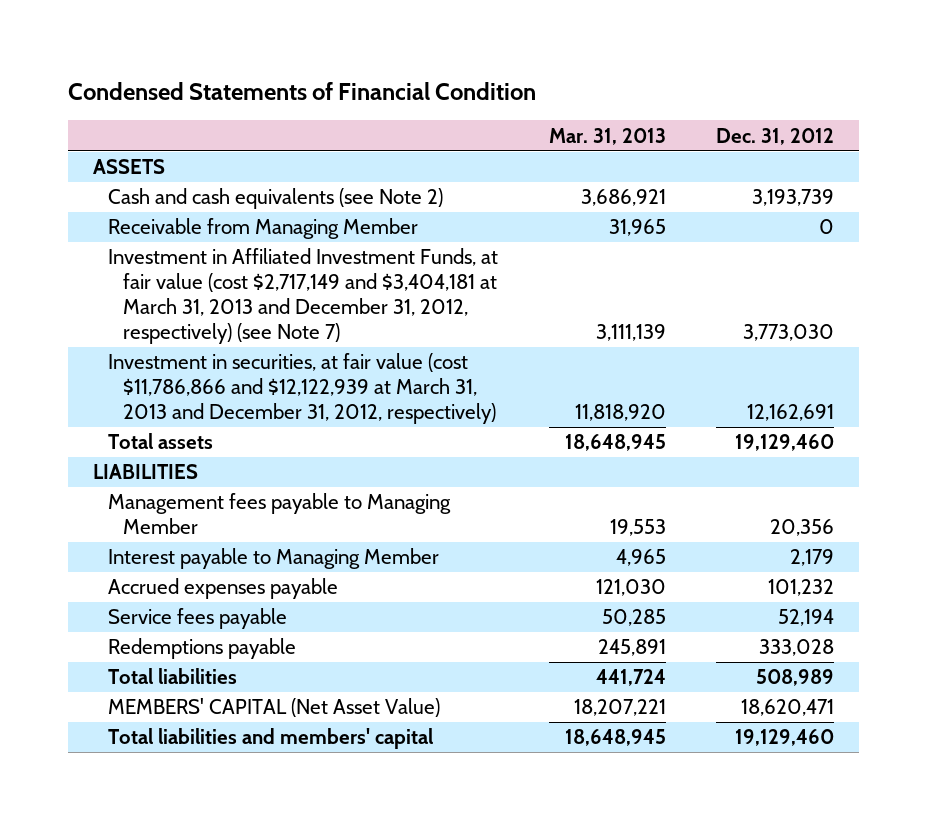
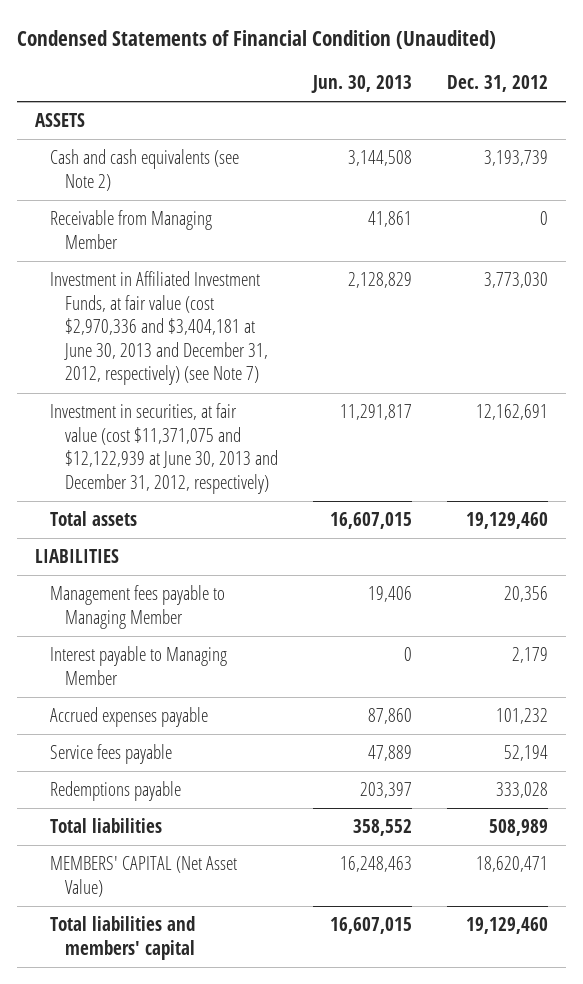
- Condensed Statements of Financial Condition
+ Condensed Statements of Financial Condition (Unaudited)
- | Mar. 31, 2013 | Dec. 31, 2012
+ | Jun. 30, 2013 | Dec. 31, 2012
- Investment in Affiliated Investment Funds, at fair value (cost $2,717,149 and $3,404,181 at March 31, 2013 and December 31, 2012, respectively) (see Note 7) | 3,111,139 | 3,773,030
- Investment in securities, at fair value (cost $11,786,866 and $12,122,939 at March 31, 2013 and December 31, 2012, respectively) | 11,818,920 | 12,162,691
+ Investment in Affiliated Investment Funds, at fair value (cost $2,970,336 and $3,404,181 at June 30, 2013 and December 31, 2012, respectively) (see Note 7) | 2,128,829 | 3,773,030
+ Investment in securities, at fair value (cost $11,371,075 and $12,122,939 at June 30, 2013 and December 31, 2012, respectively) | 11,291,817 | 12,162,691

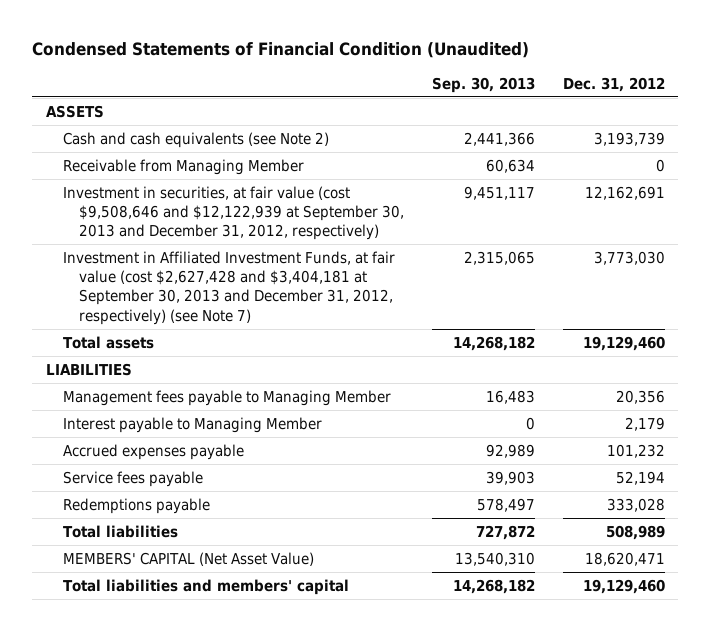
- | Jun. 30, 2013 | Dec. 31, 2012
+ | Sep. 30, 2013 | Dec. 31, 2012
- Investment in Affiliated Investment Funds, at fair value (cost $2,970,336 and $3,404,181 at June 30, 2013 and December 31, 2012, respectively) (see Note 7) | 2,128,829 | 3,773,030
- Investment in securities, at fair value (cost $11,371,075 and $12,122,939 at June 30, 2013 and December 31, 2012, respectively) | 11,291,817 | 12,162,691
+ Investment in securities, at fair value (cost $9,508,646 and $12,122,939 at September 30, 2013 and December 31, 2012, respectively) | 9,451,117 | 12,162,691
+ Investment in Affiliated Investment Funds, at fair value (cost $2,627,428 and $3,404,181 at September 30, 2013 and December 31, 2012, respectively) (see Note 7) | 2,315,065 | 3,773,030

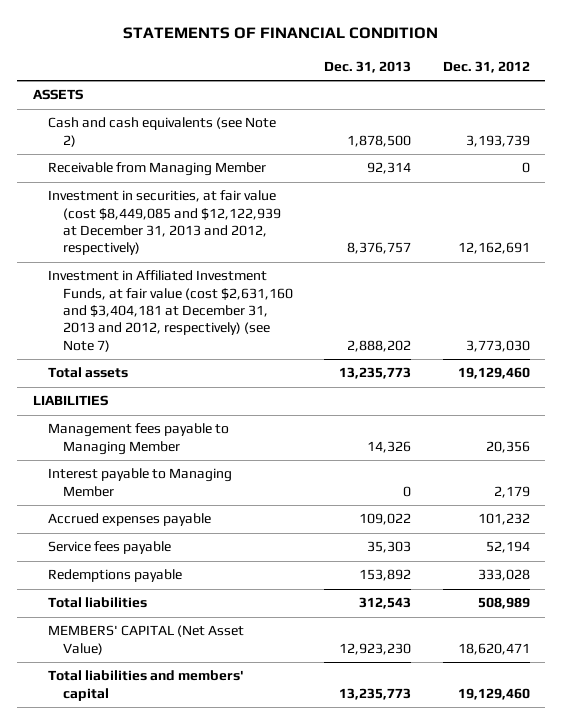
- Condensed Statements of Financial Condition (Unaudited)
+ STATEMENTS OF FINANCIAL CONDITION
- | Sep. 30, 2013 | Dec. 31, 2012
+ | Dec. 31, 2013 | Dec. 31, 2012
- Investment in securities, at fair value (cost $9,508,646 and $12,122,939 at September 30, 2013 and December 31, 2012, respectively) | 9,451,117 | 12,162,691
- Investment in Affiliated Investment Funds, at fair value (cost $2,627,428 and $3,404,181 at September 30, 2013 and December 31, 2012, respectively) (see Note 7) | 2,315,065 | 3,773,030
+ Investment in securities, at fair value (cost $8,449,085 and $12,122,939 at December 31, 2013 and 2012, respectively) | 8,376,757 | 12,162,691
+ Investment in Affiliated Investment Funds, at fair value (cost $2,631,160 and $3,404,181 at December 31, 2013 and 2012, respectively) (see Note 7) | 2,888,202 | 3,773,030

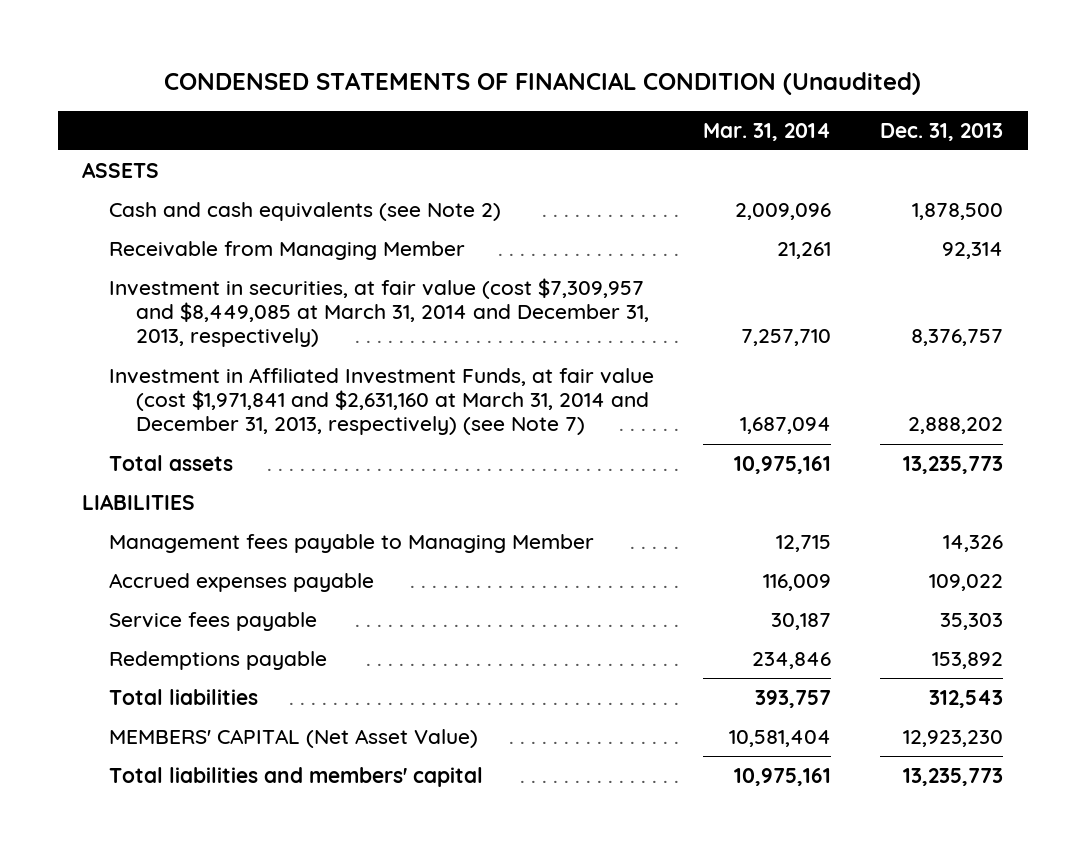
- STATEMENTS OF FINANCIAL CONDITION
+ CONDENSED STATEMENTS OF FINANCIAL CONDITION (Unaudited)
- | Dec. 31, 2013 | Dec. 31, 2012
+ | Mar. 31, 2014 | Dec. 31, 2013
- Investment in securities, at fair value (cost $8,449,085 and $12,122,939 at December 31, 2013 and 2012, respectively) | 8,376,757 | 12,162,691
- Investment in Affiliated Investment Funds, at fair value (cost $2,631,160 and $3,404,181 at December 31, 2013 and 2012, respectively) (see Note 7) | 2,888,202 | 3,773,030
+ Investment in securities, at fair value (cost $7,309,957 and $8,449,085 at March 31, 2014 and December 31, 2013, respectively) | 7,257,710 | 8,376,757
+ Investment in Affiliated Investment Funds, at fair value (cost $1,971,841 and $2,631,160 at March 31, 2014 and December 31, 2013, respectively) (see Note 7) | 1,687,094 | 2,888,202
- Interest payable to Managing Member | 0 | 2,179

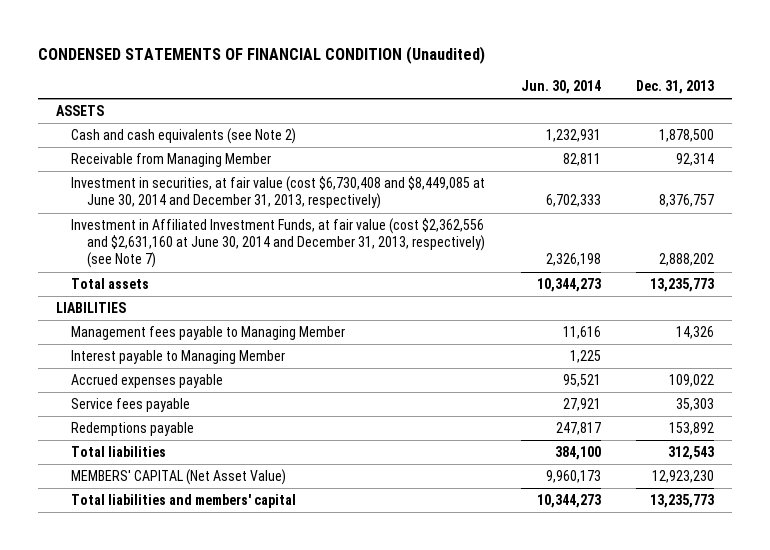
- | Mar. 31, 2014 | Dec. 31, 2013
+ | Jun. 30, 2014 | Dec. 31, 2013
- Investment in securities, at fair value (cost $7,309,957 and $8,449,085 at March 31, 2014 and December 31, 2013, respectively) | 7,257,710 | 8,376,757
- Investment in Affiliated Investment Funds, at fair value (cost $1,971,841 and $2,631,160 at March 31, 2014 and December 31, 2013, respectively) (see Note 7) | 1,687,094 | 2,888,202
+ Investment in securities, at fair value (cost $6,730,408 and $8,449,085 at June 30, 2014 and December 31, 2013, respectively) | 6,702,333 | 8,376,757
+ Investment in Affiliated Investment Funds, at fair value (cost $2,362,556 and $2,631,160 at June 30, 2014 and December 31, 2013, respectively) (see Note 7) | 2,326,198 | 2,888,202
+ Interest payable to Managing Member | 1,225 |

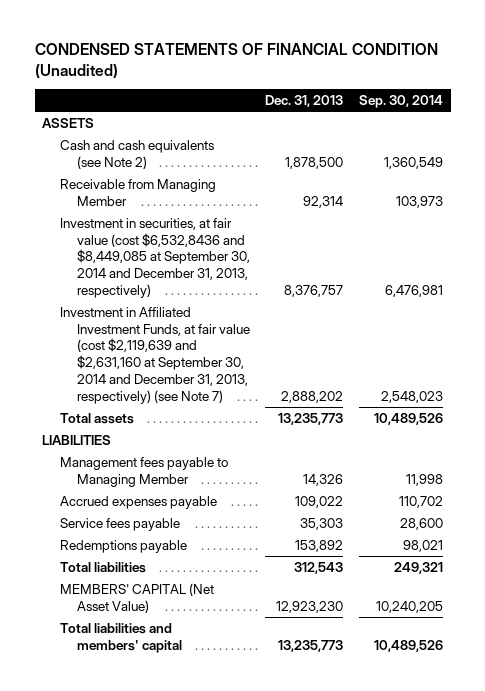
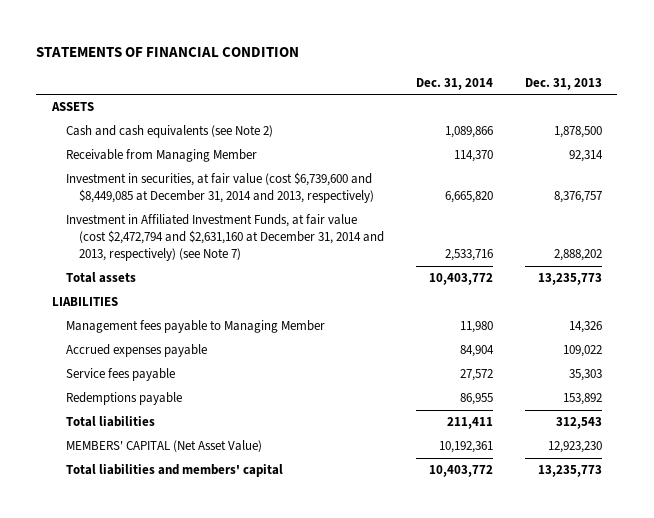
- CONDENSED STATEMENTS OF FINANCIAL CONDITION (Unaudited)
+ STATEMENTS OF FINANCIAL CONDITION
- | Dec. 31, 2013 | Sep. 30, 2014
+ | Dec. 31, 2014 | Dec. 31, 2013
- Investment in securities, at fair value (cost $6,532,8436 and $8,449,085 at September 30, 2014 and December 31, 2013, respectively) | 8,376,757 | 6,476,981
- Investment in Affiliated Investment Funds, at fair value (cost $2,119,639 and $2,631,160 at September 30, 2014 and December 31, 2013, respectively) (see Note 7) | 2,888,202 | 2,548,023
+ Investment in securities, at fair value (cost $6,739,600 and $8,449,085 at December 31, 2014 and 2013, respectively) | 6,665,820 | 8,376,757
+ Investment in Affiliated Investment Funds, at fair value (cost $2,472,794 and $2,631,160 at December 31, 2014 and 2013, respectively) (see Note 7) | 2,533,716 | 2,888,202

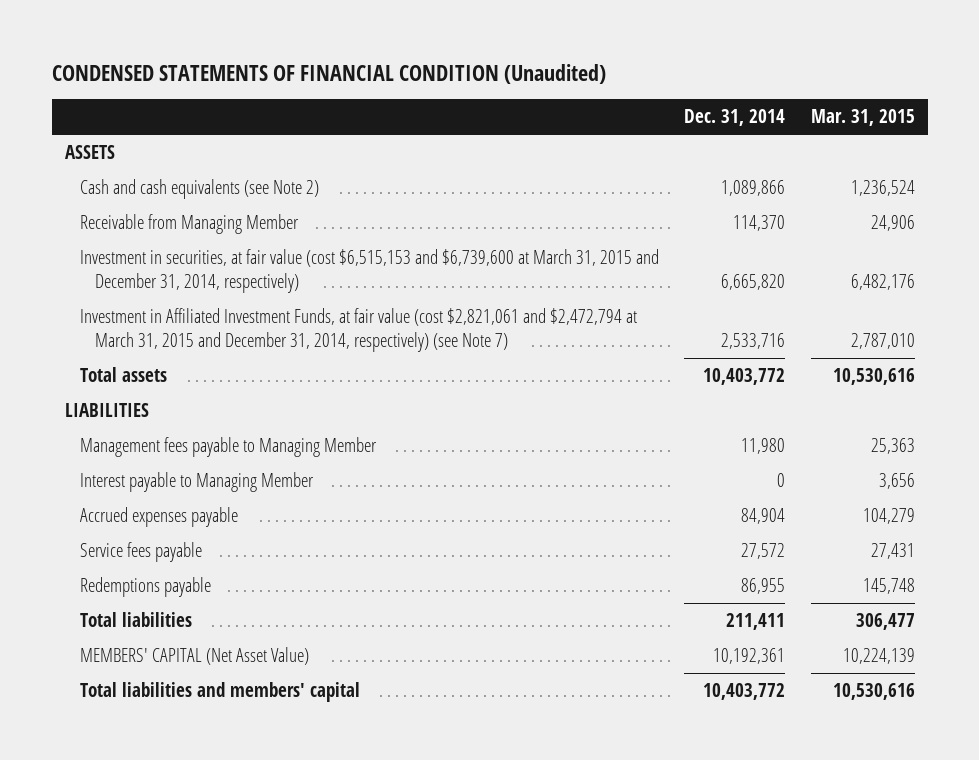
- STATEMENTS OF FINANCIAL CONDITION
+ CONDENSED STATEMENTS OF FINANCIAL CONDITION (Unaudited)
- | Dec. 31, 2014 | Dec. 31, 2013
+ | Dec. 31, 2014 | Mar. 31, 2015
- Investment in securities, at fair value (cost $6,739,600 and $8,449,085 at December 31, 2014 and 2013, respectively) | 6,665,820 | 8,376,757
- Investment in Affiliated Investment Funds, at fair value (cost $2,472,794 and $2,631,160 at December 31, 2014 and 2013, respectively) (see Note 7) | 2,533,716 | 2,888,202
+ Investment in securities, at fair value (cost $6,515,153 and $6,739,600 at March 31, 2015 and December 31, 2014, respectively) | 6,665,820 | 6,482,176
+ Investment in Affiliated Investment Funds, at fair value (cost $2,821,061 and $2,472,794 at March 31, 2015 and December 31, 2014, respectively) (see Note 7) | 2,533,716 | 2,787,010
+ Interest payable to Managing Member | 0 | 3,656

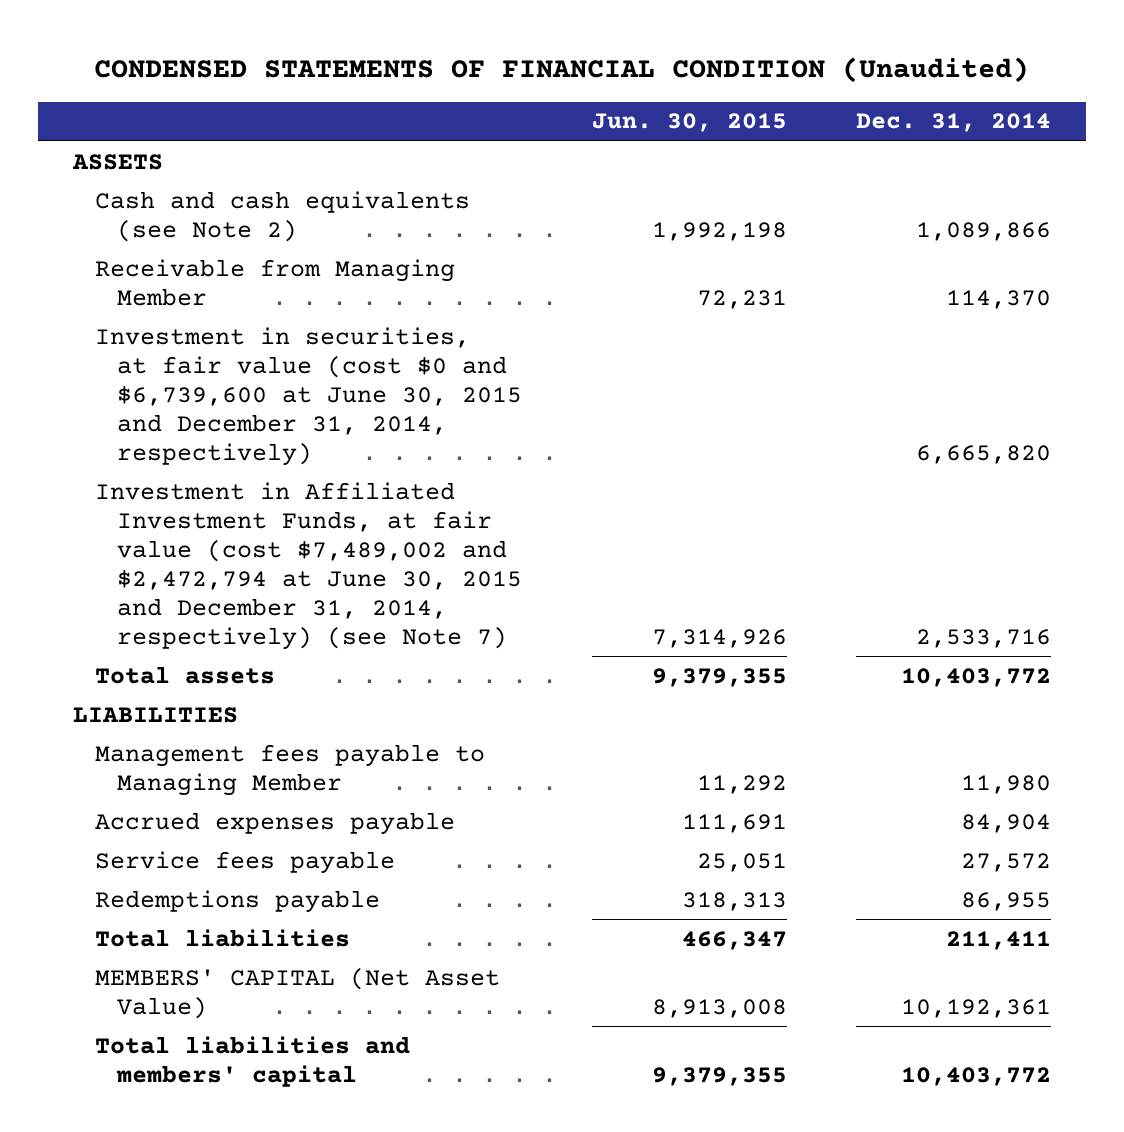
- | Dec. 31, 2014 | Mar. 31, 2015
+ | Jun. 30, 2015 | Dec. 31, 2014
- Investment in securities, at fair value (cost $6,515,153 and $6,739,600 at March 31, 2015 and December 31, 2014, respectively) | 6,665,820 | 6,482,176
- Investment in Affiliated Investment Funds, at fair value (cost $2,821,061 and $2,472,794 at March 31, 2015 and December 31, 2014, respectively) (see Note 7) | 2,533,716 | 2,787,010
+ Investment in securities, at fair value (cost $0 and $6,739,600 at June 30, 2015 and December 31, 2014, respectively) | | 6,665,820
+ Investment in Affiliated Investment Funds, at fair value (cost $7,489,002 and $2,472,794 at June 30, 2015 and December 31, 2014, respectively) (see Note 7) | 7,314,926 | 2,533,716
- Interest payable to Managing Member | 0 | 3,656

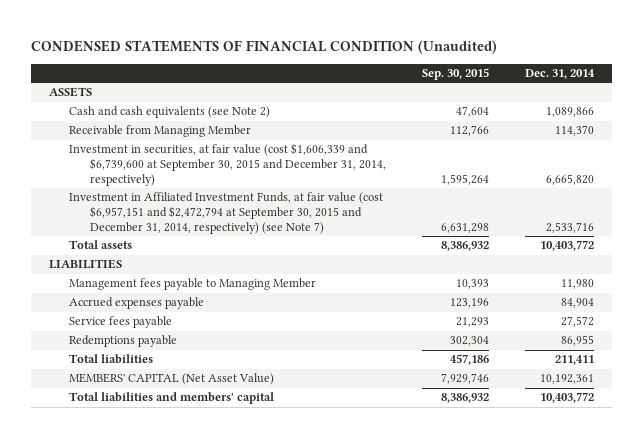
- | Jun. 30, 2015 | Dec. 31, 2014
+ | Sep. 30, 2015 | Dec. 31, 2014
- Investment in securities, at fair value (cost $0 and $6,739,600 at June 30, 2015 and December 31, 2014, respectively) | | 6,665,820
- Investment in Affiliated Investment Funds, at fair value (cost $7,489,002 and $2,472,794 at June 30, 2015 and December 31, 2014, respectively) (see Note 7) | 7,314,926 | 2,533,716
+ Investment in securities, at fair value (cost $1,606,339 and $6,739,600 at September 30, 2015 and December 31, 2014, respectively) | 1,595,264 | 6,665,820
+ Investment in Affiliated Investment Funds, at fair value (cost $6,957,151 and $2,472,794 at September 30, 2015 and December 31, 2014, respectively) (see Note 7) | 6,631,298 | 2,533,716

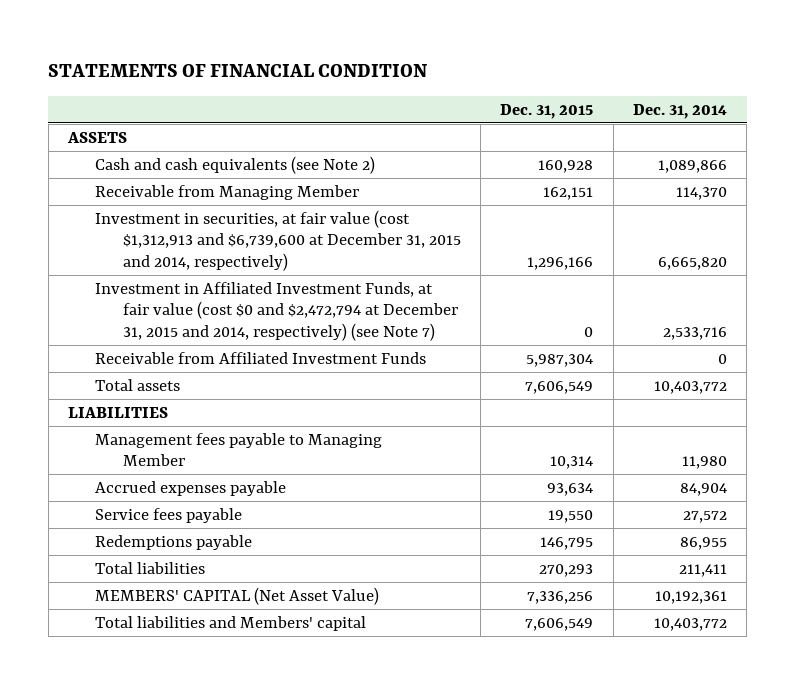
- CONDENSED STATEMENTS OF FINANCIAL CONDITION (Unaudited)
+ STATEMENTS OF FINANCIAL CONDITION
- | Sep. 30, 2015 | Dec. 31, 2014
+ | Dec. 31, 2015 | Dec. 31, 2014
- Investment in securities, at fair value (cost $1,606,339 and $6,739,600 at September 30, 2015 and December 31, 2014, respectively) | 1,595,264 | 6,665,820
- Investment in Affiliated Investment Funds, at fair value (cost $6,957,151 and $2,472,794 at September 30, 2015 and December 31, 2014, respectively) (see Note 7) | 6,631,298 | 2,533,716
+ Investment in securities, at fair value (cost $1,312,913 and $6,739,600 at December 31, 2015 and 2014, respectively) | 1,296,166 | 6,665,820
+ Investment in Affiliated Investment Funds, at fair value (cost $0 and $2,472,794 at December 31, 2015 and 2014, respectively) (see Note 7) | 0 | 2,533,716
+ Receivable from Affiliated Investment Funds | 5,987,304 | 0
- Total liabilities and members' capital | 8,386,932 | 10,403,772
+ Total liabilities and Members' capital | 7,606,549 | 10,403,772

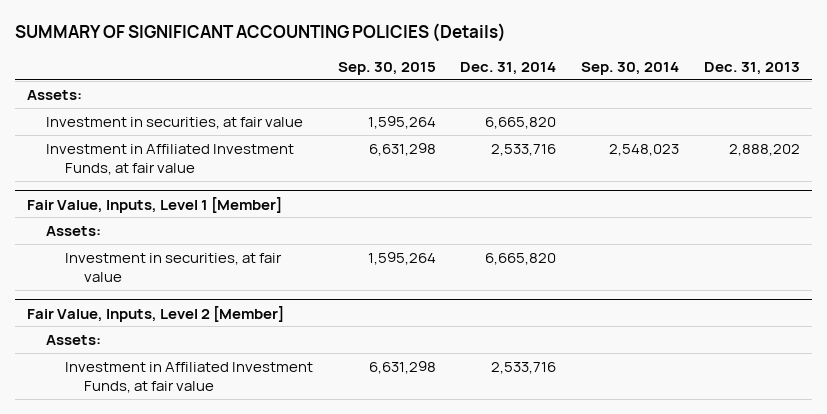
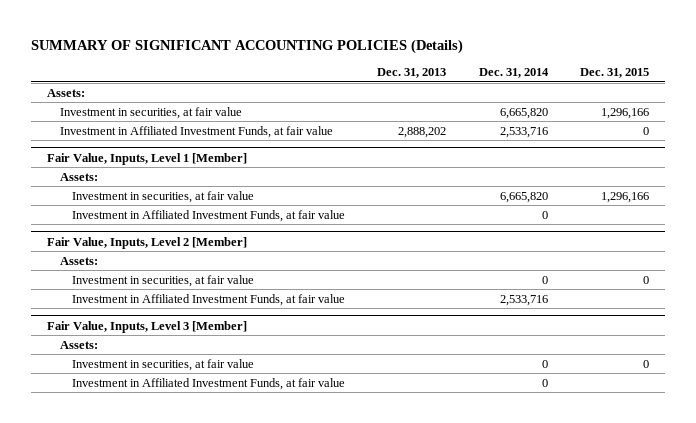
- | Sep. 30, 2015 | Dec. 31, 2014 | Sep. 30, 2014 | Dec. 31, 2013
+ | Dec. 31, 2013 | Dec. 31, 2014 | Dec. 31, 2015
@ Fair Value, Inputs, Level 1 [Member]
+ Investment in Affiliated Investment Funds, at fair value | | 0 |
@ Fair Value, Inputs, Level 2 [Member]
+ Investment in securities, at fair value | | 0 | 0
+ Fair Value, Inputs, Level 3 [Member]
+ Assets:
+ Investment in securities, at fair value | | 0 | 0
+ Investment in Affiliated Investment Funds, at fair value | | 0 |

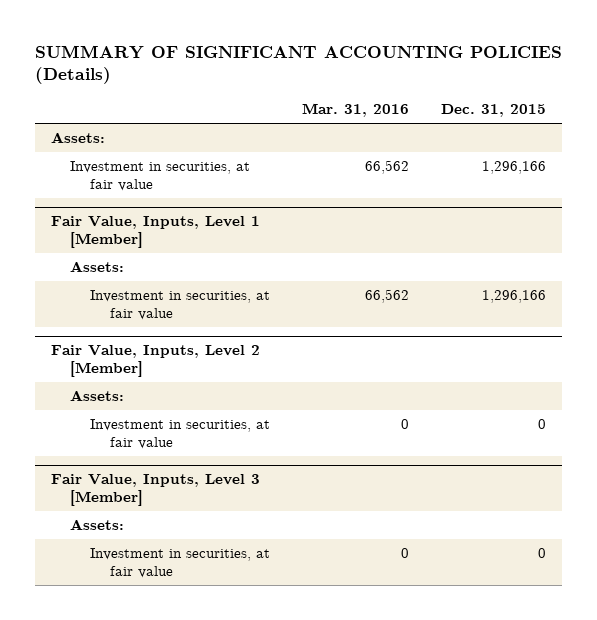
- | Dec. 31, 2013 | Dec. 31, 2014 | Dec. 31, 2015
+ | Mar. 31, 2016 | Dec. 31, 2015
- Investment in Affiliated Investment Funds, at fair value | 2,888,202 | 2,533,716 | 0
@ Fair Value, Inputs, Level 1 [Member]
- Investment in Affiliated Investment Funds, at fair value | | 0 |
@ Fair Value, Inputs, Level 2 [Member]
- Investment in Affiliated Investment Funds, at fair value | | 2,533,716 |
@ Fair Value, Inputs, Level 3 [Member]
- Investment in Affiliated Investment Funds, at fair value | | 0 |

